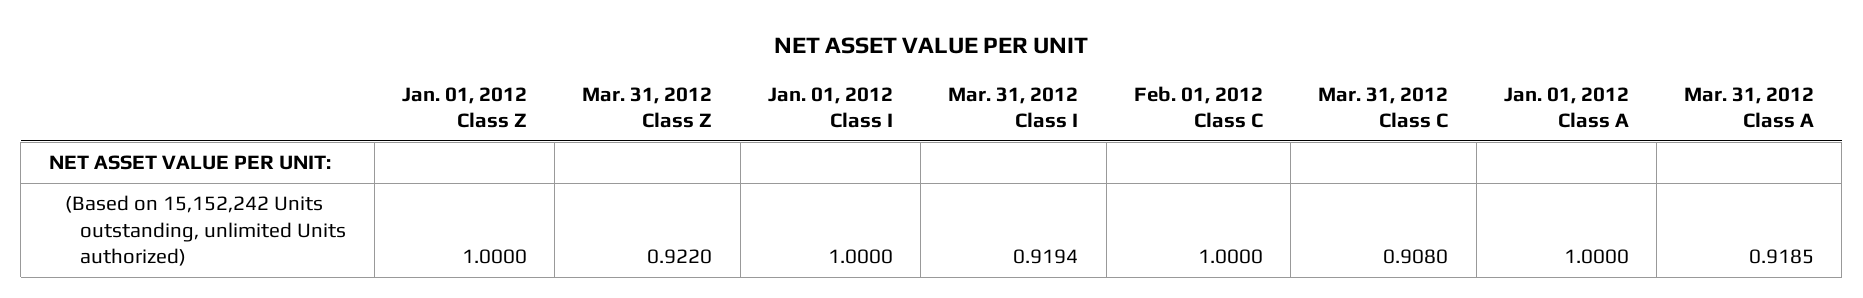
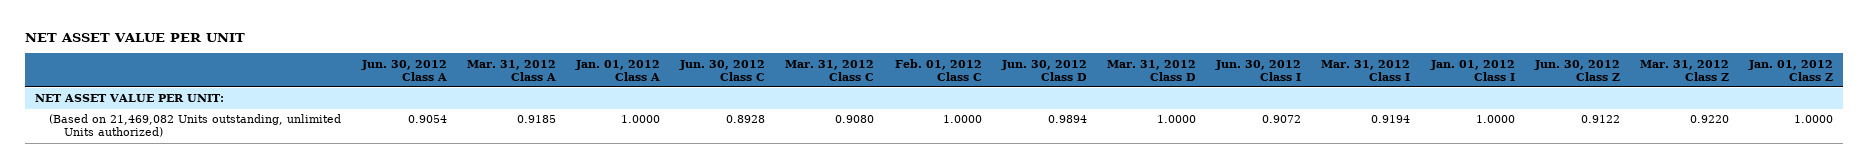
- | Jan. 01, 2012 Class Z | Mar. 31, 2012 Class Z | Jan. 01, 2012 Class I | Mar. 31, 2012 Class I | Feb. 01, 2012 Class C | Mar. 31, 2012 Class C | Jan. 01, 2012 Class A | Mar. 31, 2012 Class A
+ | Jun. 30, 2012 Class A | Mar. 31, 2012 Class A | Jan. 01, 2012 Class A | Jun. 30, 2012 Class C | Mar. 31, 2012 Class C | Feb. 01, 2012 Class C | Jun. 30, 2012 Class D | Mar. 31, 2012 Class D | Jun. 30, 2012 Class I | Mar. 31, 2012 Class I | Jan. 01, 2012 Class I | Jun. 30, 2012 Class Z | Mar. 31, 2012 Class Z | Jan. 01, 2012 Class Z
- (Based on 15,152,242 Units outstanding, unlimited Units authorized) | 1.0000 | 0.9220 | 1.0000 | 0.9194 | 1.0000 | 0.9080 | 1.0000 | 0.9185
+ (Based on 21,469,082 Units outstanding, unlimited Units authorized) | 0.9054 | 0.9185 | 1.0000 | 0.8928 | 0.9080 | 1.0000 | 0.9894 | 1.0000 | 0.9072 | 0.9194 | 1.0000 | 0.9122 | 0.9220 | 1.0000

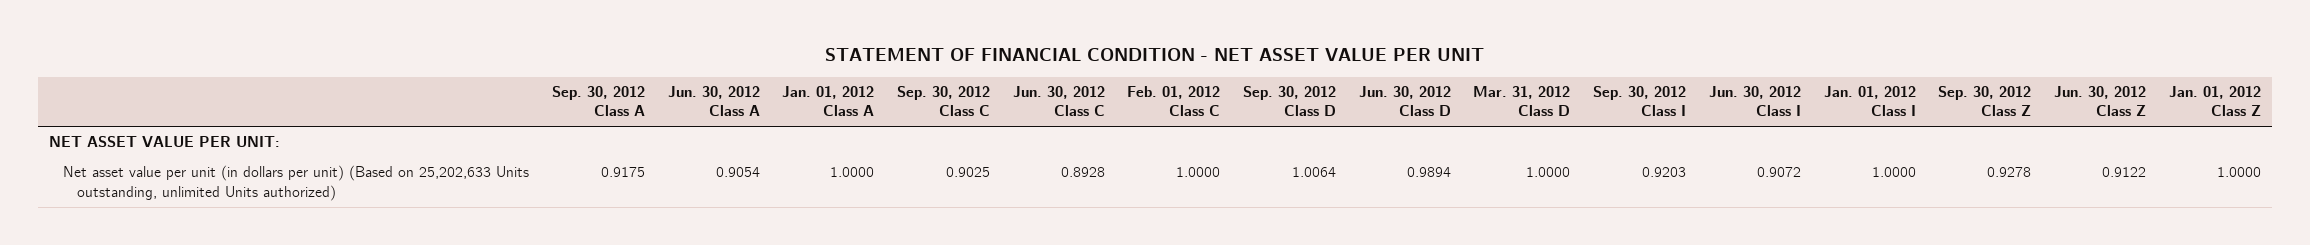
- NET ASSET VALUE PER UNIT
+ STATEMENT OF FINANCIAL CONDITION - NET ASSET VALUE PER UNIT
- | Jun. 30, 2012 Class A | Mar. 31, 2012 Class A | Jan. 01, 2012 Class A | Jun. 30, 2012 Class C | Mar. 31, 2012 Class C | Feb. 01, 2012 Class C | Jun. 30, 2012 Class D | Mar. 31, 2012 Class D | Jun. 30, 2012 Class I | Mar. 31, 2012 Class I | Jan. 01, 2012 Class I | Jun. 30, 2012 Class Z | Mar. 31, 2012 Class Z | Jan. 01, 2012 Class Z
+ | Sep. 30, 2012 Class A | Jun. 30, 2012 Class A | Jan. 01, 2012 Class A | Sep. 30, 2012 Class C | Jun. 30, 2012 Class C | Feb. 01, 2012 Class C | Sep. 30, 2012 Class D | Jun. 30, 2012 Class D | Mar. 31, 2012 Class D | Sep. 30, 2012 Class I | Jun. 30, 2012 Class I | Jan. 01, 2012 Class I | Sep. 30, 2012 Class Z | Jun. 30, 2012 Class Z | Jan. 01, 2012 Class Z
- (Based on 21,469,082 Units outstanding, unlimited Units authorized) | 0.9054 | 0.9185 | 1.0000 | 0.8928 | 0.9080 | 1.0000 | 0.9894 | 1.0000 | 0.9072 | 0.9194 | 1.0000 | 0.9122 | 0.9220 | 1.0000
+ Net asset value per unit (in dollars per unit) (Based on 25,202,633 Units outstanding, unlimited Units authorized) | 0.9175 | 0.9054 | 1.0000 | 0.9025 | 0.8928 | 1.0000 | 1.0064 | 0.9894 | 1.0000 | 0.9203 | 0.9072 | 1.0000 | 0.9278 | 0.9122 | 1.0000

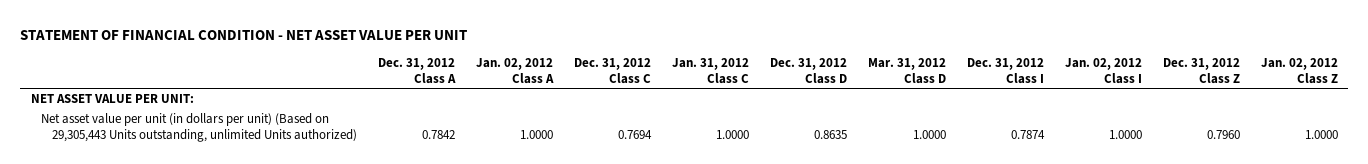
- | Sep. 30, 2012 Class A | Jun. 30, 2012 Class A | Jan. 01, 2012 Class A | Sep. 30, 2012 Class C | Jun. 30, 2012 Class C | Feb. 01, 2012 Class C | Sep. 30, 2012 Class D | Jun. 30, 2012 Class D | Mar. 31, 2012 Class D | Sep. 30, 2012 Class I | Jun. 30, 2012 Class I | Jan. 01, 2012 Class I | Sep. 30, 2012 Class Z | Jun. 30, 2012 Class Z | Jan. 01, 2012 Class Z
+ | Dec. 31, 2012 Class A | Jan. 02, 2012 Class A | Dec. 31, 2012 Class C | Jan. 31, 2012 Class C | Dec. 31, 2012 Class D | Mar. 31, 2012 Class D | Dec. 31, 2012 Class I | Jan. 02, 2012 Class I | Dec. 31, 2012 Class Z | Jan. 02, 2012 Class Z
- Net asset value per unit (in dollars per unit) (Based on 25,202,633 Units outstanding, unlimited Units authorized) | 0.9175 | 0.9054 | 1.0000 | 0.9025 | 0.8928 | 1.0000 | 1.0064 | 0.9894 | 1.0000 | 0.9203 | 0.9072 | 1.0000 | 0.9278 | 0.9122 | 1.0000
+ Net asset value per unit (in dollars per unit) (Based on 29,305,443 Units outstanding, unlimited Units authorized) | 0.7842 | 1.0000 | 0.7694 | 1.0000 | 0.8635 | 1.0000 | 0.7874 | 1.0000 | 0.7960 | 1.0000

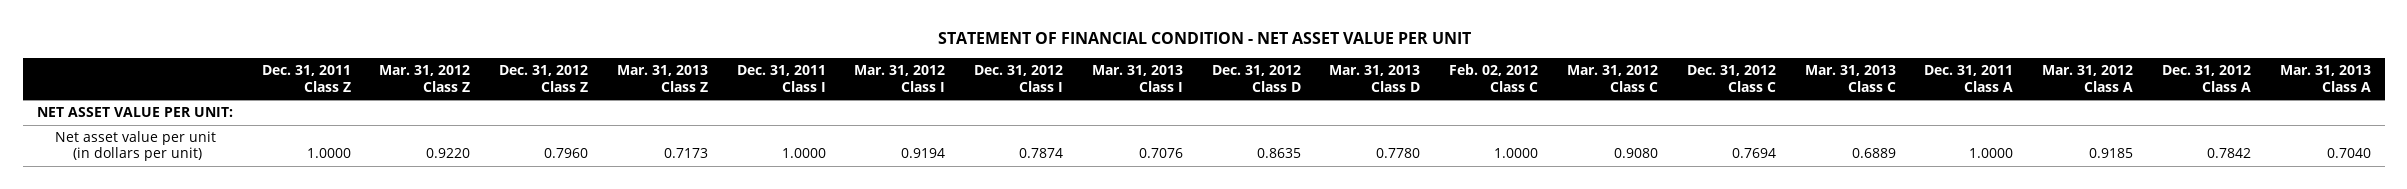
- | Dec. 31, 2012 Class A | Jan. 02, 2012 Class A | Dec. 31, 2012 Class C | Jan. 31, 2012 Class C | Dec. 31, 2012 Class D | Mar. 31, 2012 Class D | Dec. 31, 2012 Class I | Jan. 02, 2012 Class I | Dec. 31, 2012 Class Z | Jan. 02, 2012 Class Z
+ | Dec. 31, 2011 Class Z | Mar. 31, 2012 Class Z | Dec. 31, 2012 Class Z | Mar. 31, 2013 Class Z | Dec. 31, 2011 Class I | Mar. 31, 2012 Class I | Dec. 31, 2012 Class I | Mar. 31, 2013 Class I | Dec. 31, 2012 Class D | Mar. 31, 2013 Class D | Feb. 02, 2012 Class C | Mar. 31, 2012 Class C | Dec. 31, 2012 Class C | Mar. 31, 2013 Class C | Dec. 31, 2011 Class A | Mar. 31, 2012 Class A | Dec. 31, 2012 Class A | Mar. 31, 2013 Class A
- Net asset value per unit (in dollars per unit) (Based on 29,305,443 Units outstanding, unlimited Units authorized) | 0.7842 | 1.0000 | 0.7694 | 1.0000 | 0.8635 | 1.0000 | 0.7874 | 1.0000 | 0.7960 | 1.0000
+ Net asset value per unit (in dollars per unit) | 1.0000 | 0.9220 | 0.7960 | 0.7173 | 1.0000 | 0.9194 | 0.7874 | 0.7076 | 0.8635 | 0.7780 | 1.0000 | 0.9080 | 0.7694 | 0.6889 | 1.0000 | 0.9185 | 0.7842 | 0.7040

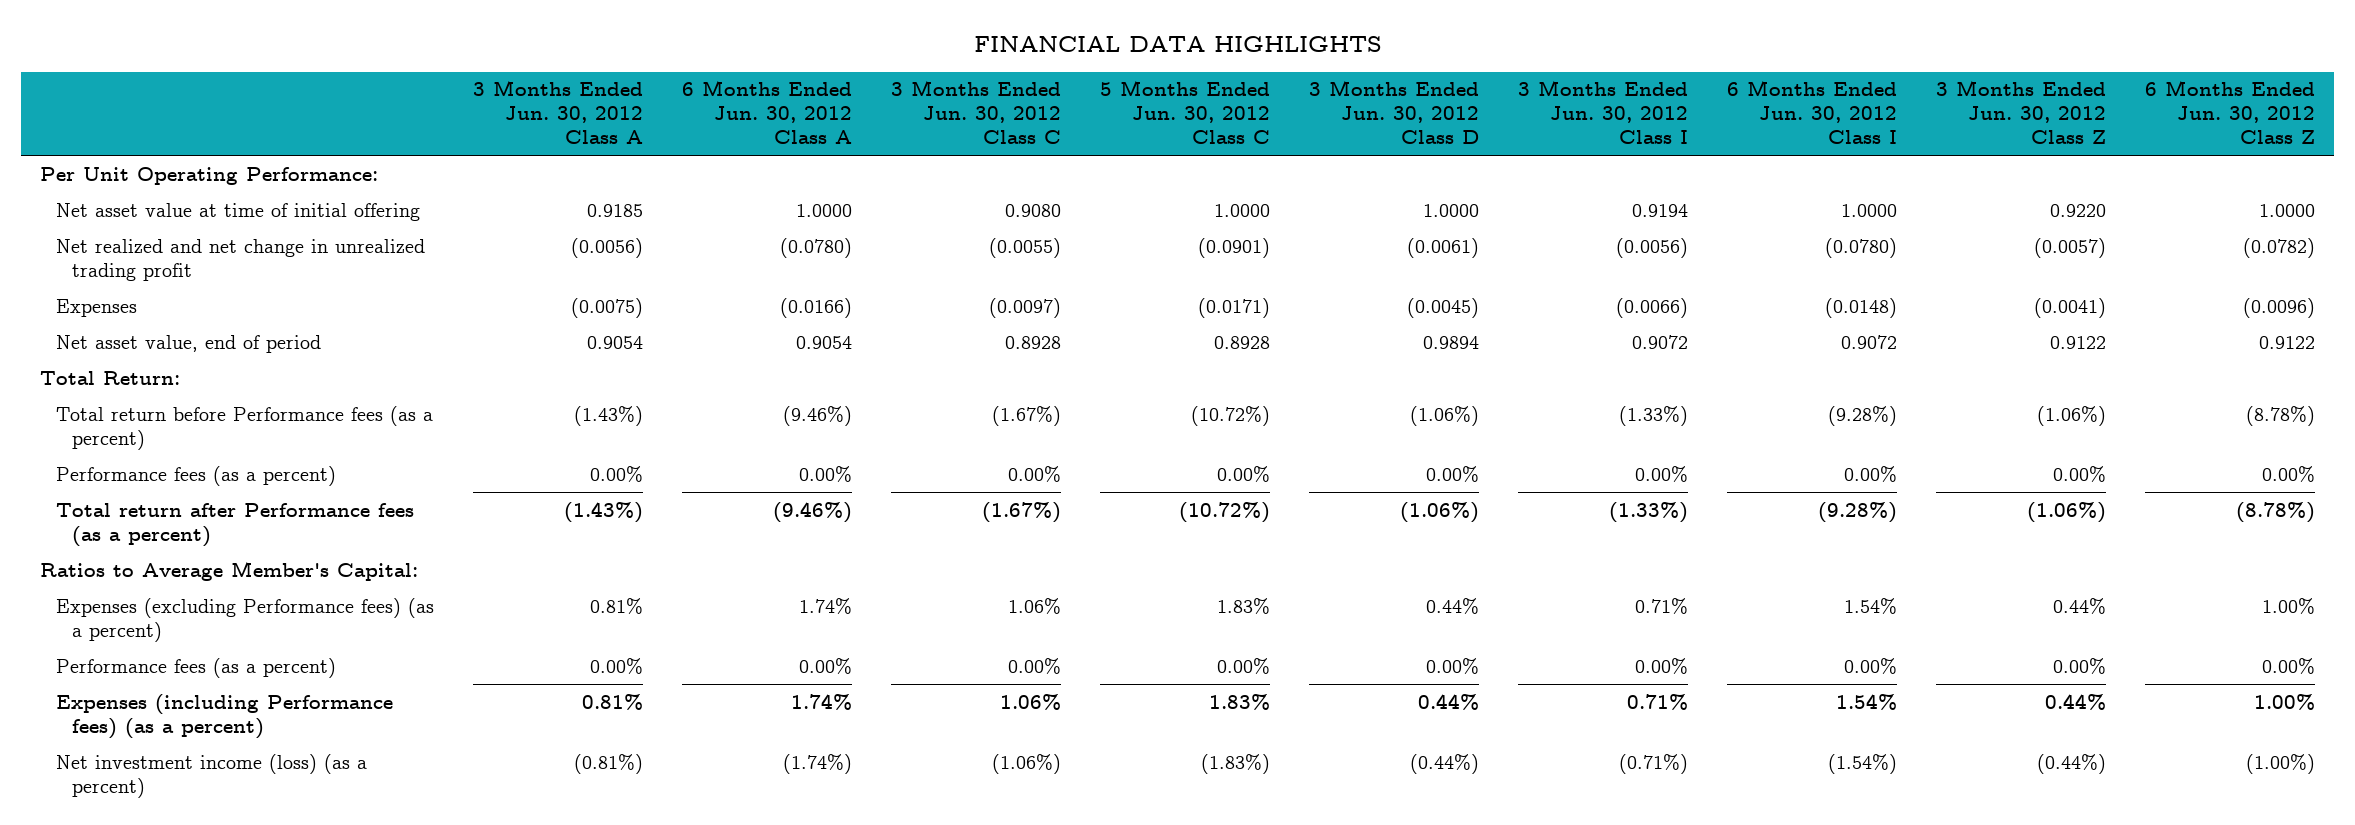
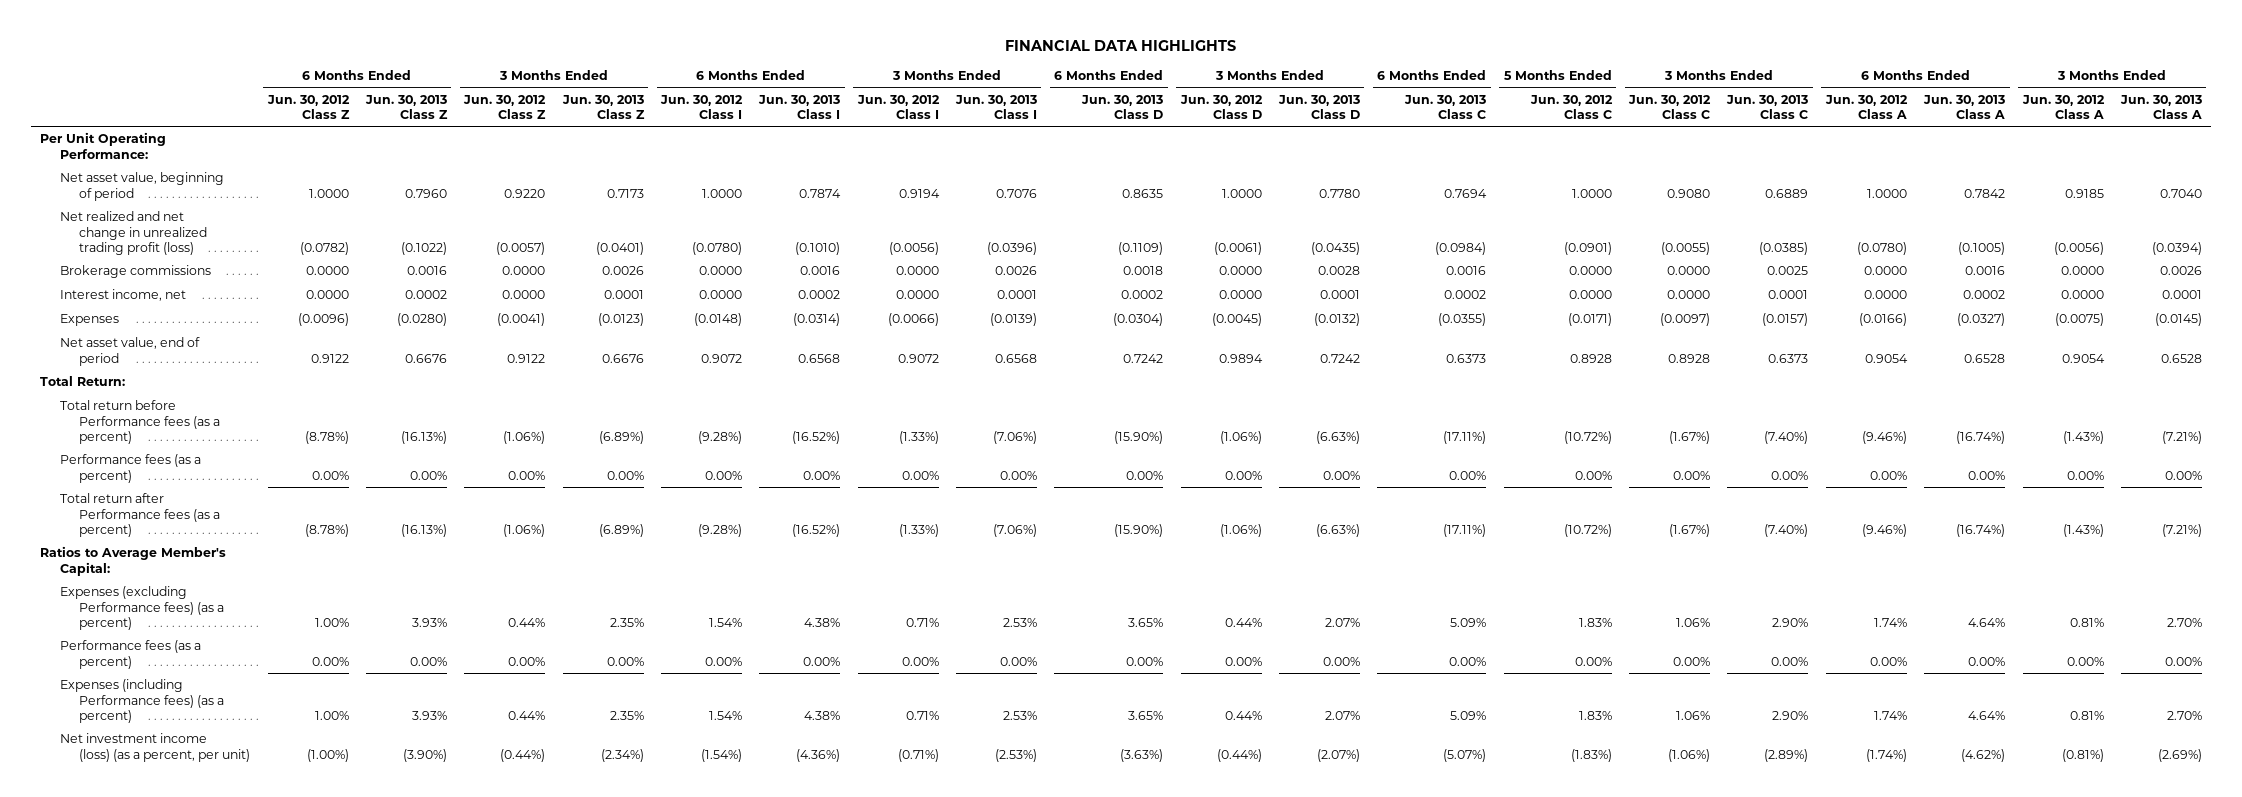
- | 3 Months Ended Jun. 30, 2012 Class A | 6 Months Ended Jun. 30, 2012 Class A | 3 Months Ended Jun. 30, 2012 Class C | 5 Months Ended Jun. 30, 2012 Class C | 3 Months Ended Jun. 30, 2012 Class D | 3 Months Ended Jun. 30, 2012 Class I | 6 Months Ended Jun. 30, 2012 Class I | 3 Months Ended Jun. 30, 2012 Class Z | 6 Months Ended Jun. 30, 2012 Class Z
+ | 6 Months Ended Jun. 30, 2012 Class Z | 6 Months Ended Jun. 30, 2013 Class Z | 3 Months Ended Jun. 30, 2012 Class Z | 3 Months Ended Jun. 30, 2013 Class Z | 6 Months Ended Jun. 30, 2012 Class I | 6 Months Ended Jun. 30, 2013 Class I | 3 Months Ended Jun. 30, 2012 Class I | 3 Months Ended Jun. 30, 2013 Class I | 6 Months Ended Jun. 30, 2013 Class D | 3 Months Ended Jun. 30, 2012 Class D | 3 Months Ended Jun. 30, 2013 Class D | 6 Months Ended Jun. 30, 2013 Class C | 5 Months Ended Jun. 30, 2012 Class C | 3 Months Ended Jun. 30, 2012 Class C | 3 Months Ended Jun. 30, 2013 Class C | 6 Months Ended Jun. 30, 2012 Class A | 6 Months Ended Jun. 30, 2013 Class A | 3 Months Ended Jun. 30, 2012 Class A | 3 Months Ended Jun. 30, 2013 Class A
- Net asset value at time of initial offering | 0.9185 | 1.0000 | 0.9080 | 1.0000 | 1.0000 | 0.9194 | 1.0000 | 0.9220 | 1.0000
- Net realized and net change in unrealized trading profit | (0.0056) | (0.0780) | (0.0055) | (0.0901) | (0.0061) | (0.0056) | (0.0780) | (0.0057) | (0.0782)
+ Net asset value, beginning of period | 1.0000 | 0.7960 | 0.9220 | 0.7173 | 1.0000 | 0.7874 | 0.9194 | 0.7076 | 0.8635 | 1.0000 | 0.7780 | 0.7694 | 1.0000 | 0.9080 | 0.6889 | 1.0000 | 0.7842 | 0.9185 | 0.7040
+ Net realized and net change in unrealized trading profit (loss) | (0.0782) | (0.1022) | (0.0057) | (0.0401) | (0.0780) | (0.1010) | (0.0056) | (0.0396) | (0.1109) | (0.0061) | (0.0435) | (0.0984) | (0.0901) | (0.0055) | (0.0385) | (0.0780) | (0.1005) | (0.0056) | (0.0394)
+ Brokerage commissions | 0.0000 | 0.0016 | 0.0000 | 0.0026 | 0.0000 | 0.0016 | 0.0000 | 0.0026 | 0.0018 | 0.0000 | 0.0028 | 0.0016 | 0.0000 | 0.0000 | 0.0025 | 0.0000 | 0.0016 | 0.0000 | 0.0026
+ Interest income, net | 0.0000 | 0.0002 | 0.0000 | 0.0001 | 0.0000 | 0.0002 | 0.0000 | 0.0001 | 0.0002 | 0.0000 | 0.0001 | 0.0002 | 0.0000 | 0.0000 | 0.0001 | 0.0000 | 0.0002 | 0.0000 | 0.0001
- Net investment income (loss) (as a percent) | (0.81%) | (1.74%) | (1.06%) | (1.83%) | (0.44%) | (0.71%) | (1.54%) | (0.44%) | (1.00%)
+ Net investment income (loss) (as a percent, per unit) | (1.00%) | (3.90%) | (0.44%) | (2.34%) | (1.54%) | (4.36%) | (0.71%) | (2.53%) | (3.63%) | (0.44%) | (2.07%) | (5.07%) | (1.83%) | (1.06%) | (2.89%) | (1.74%) | (4.62%) | (0.81%) | (2.69%)

